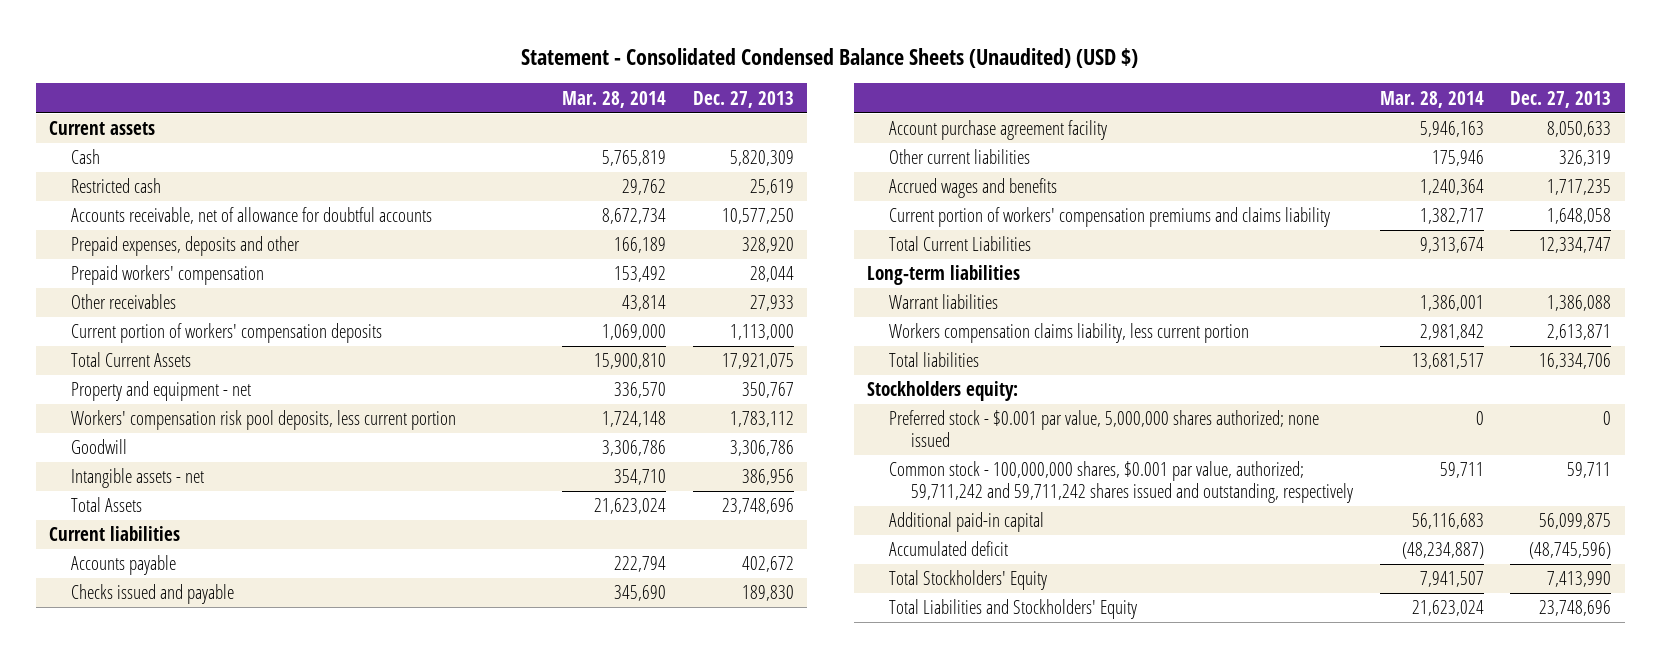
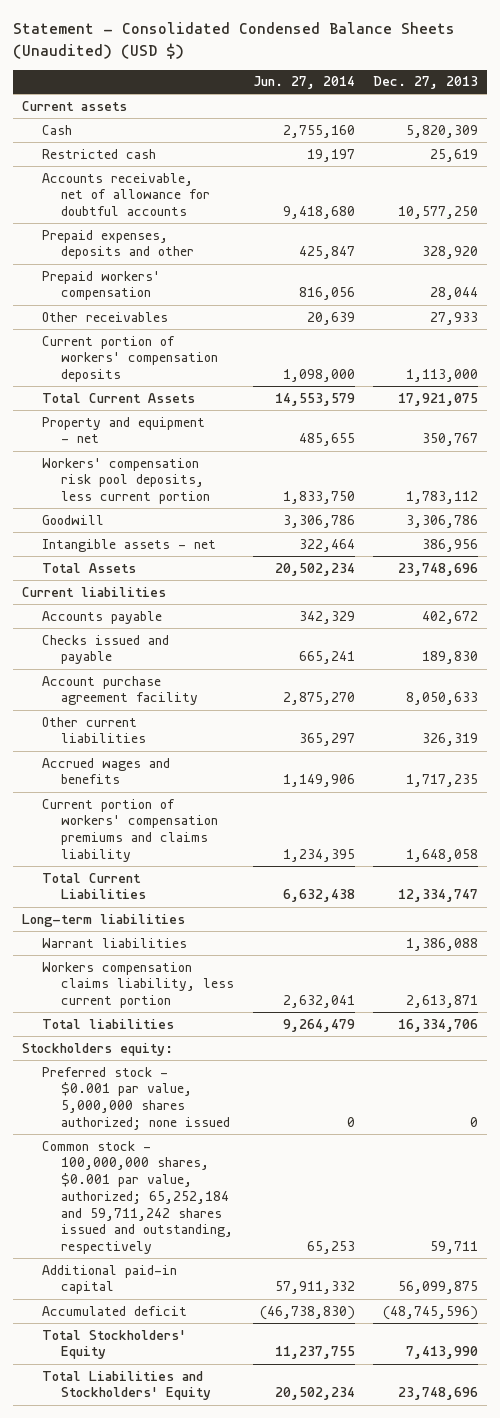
- | Mar. 28, 2014 | Dec. 27, 2013
+ | Jun. 27, 2014 | Dec. 27, 2013
- Common stock - 100,000,000 shares, $0.001 par value, authorized; 59,711,242 and 59,711,242 shares issued and outstanding, respectively | 59,711 | 59,711
+ Common stock - 100,000,000 shares, $0.001 par value, authorized; 65,252,184 and 59,711,242 shares issued and outstanding, respectively | 65,253 | 59,711

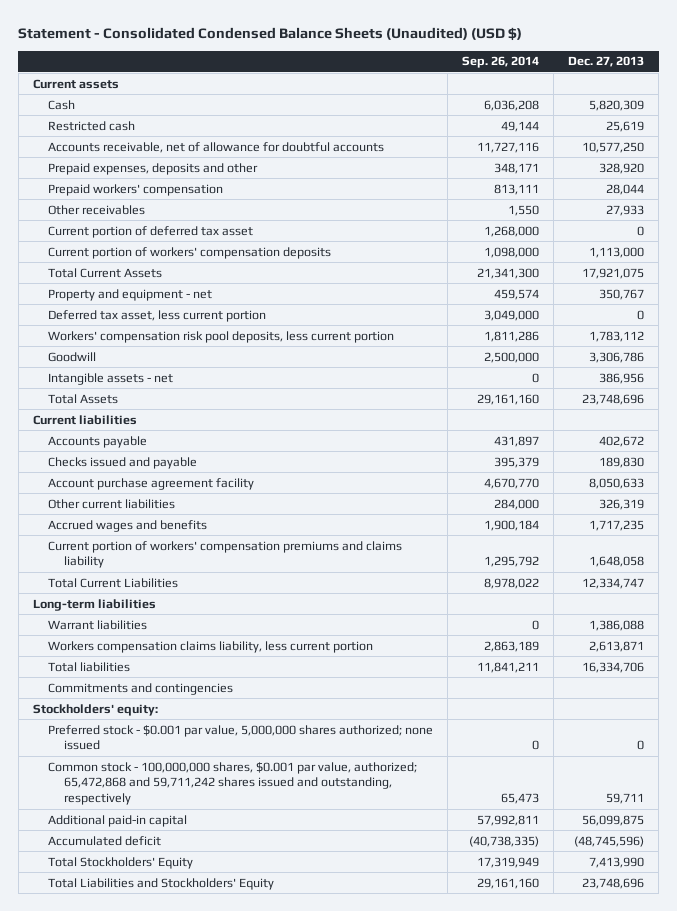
- | Jun. 27, 2014 | Dec. 27, 2013
+ | Sep. 26, 2014 | Dec. 27, 2013
+ Current portion of deferred tax asset | 1,268,000 | 0
+ Deferred tax asset, less current portion | 3,049,000 | 0
- Stockholders equity:
+ Commitments and contingencies
+ Stockholders' equity:
- Common stock - 100,000,000 shares, $0.001 par value, authorized; 65,252,184 and 59,711,242 shares issued and outstanding, respectively | 65,253 | 59,711
+ Common stock - 100,000,000 shares, $0.001 par value, authorized; 65,472,868 and 59,711,242 shares issued and outstanding, respectively | 65,473 | 59,711

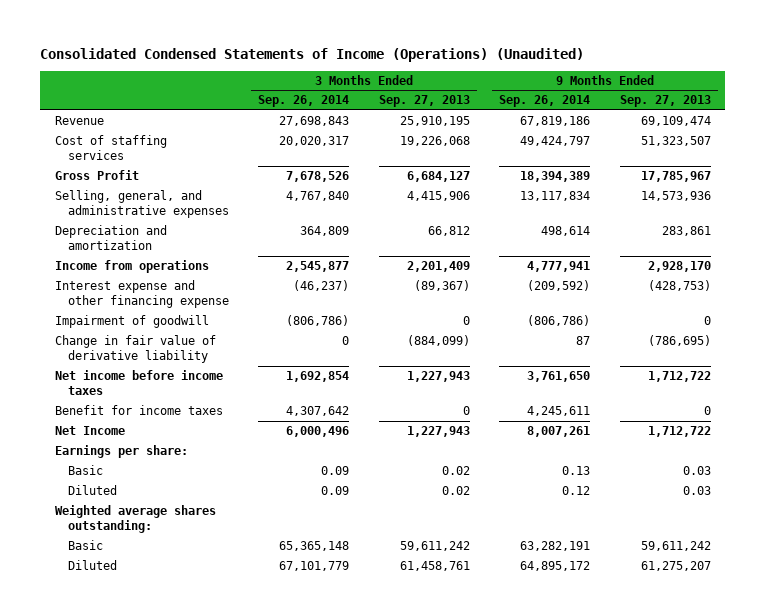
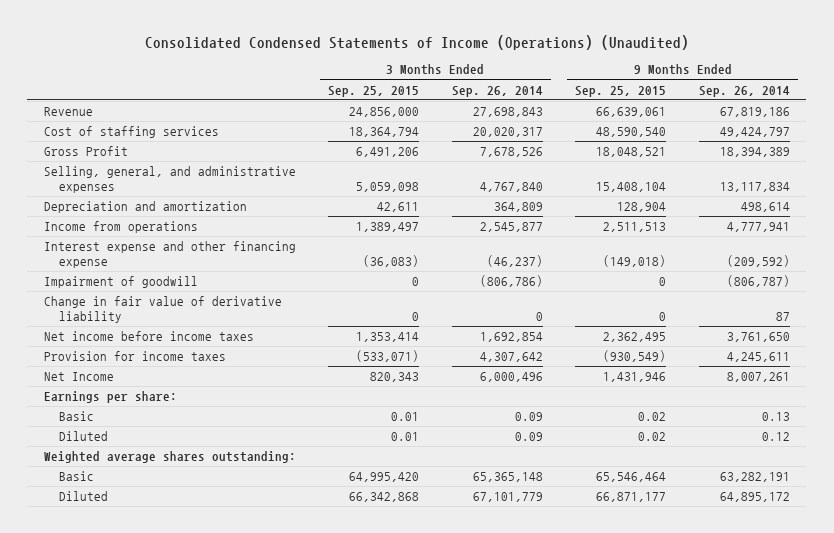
- | 3 Months Ended Sep. 26, 2014 | 3 Months Ended Sep. 27, 2013 | 9 Months Ended Sep. 26, 2014 | 9 Months Ended Sep. 27, 2013
+ | 3 Months Ended Sep. 25, 2015 | 3 Months Ended Sep. 26, 2014 | 9 Months Ended Sep. 25, 2015 | 9 Months Ended Sep. 26, 2014
- Impairment of goodwill | (806,786) | 0 | (806,786) | 0
+ Impairment of goodwill | 0 | (806,786) | 0 | (806,787)
- Benefit for income taxes | 4,307,642 | 0 | 4,245,611 | 0
+ Provision for income taxes | (533,071) | 4,307,642 | (930,549) | 4,245,611

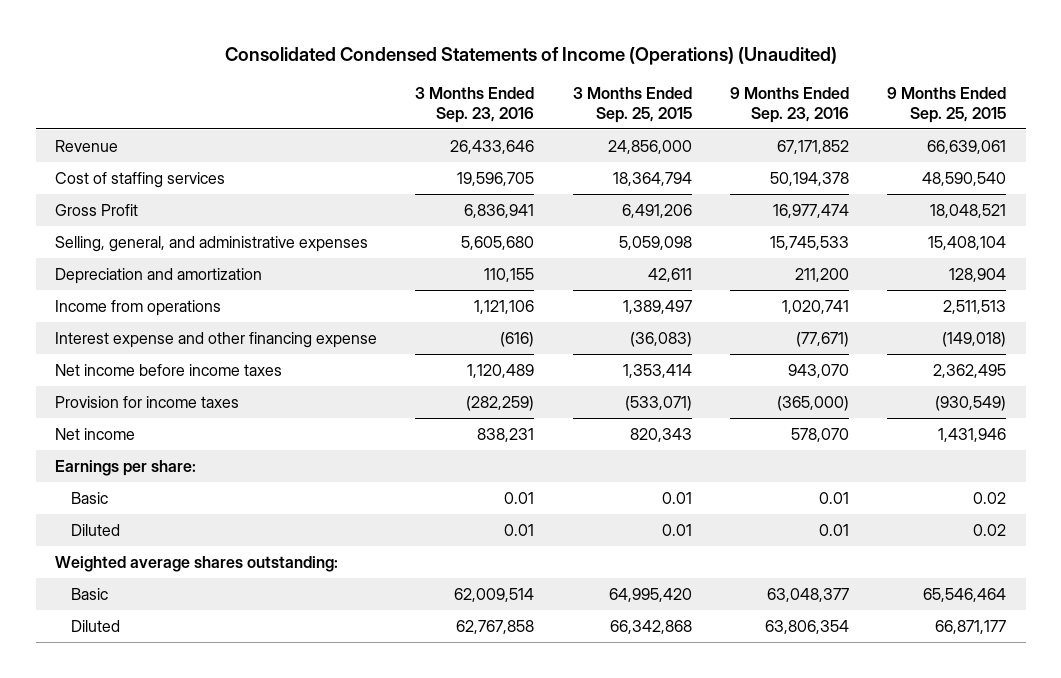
- | 3 Months Ended Sep. 25, 2015 | 3 Months Ended Sep. 26, 2014 | 9 Months Ended Sep. 25, 2015 | 9 Months Ended Sep. 26, 2014
+ | 3 Months Ended Sep. 23, 2016 | 3 Months Ended Sep. 25, 2015 | 9 Months Ended Sep. 23, 2016 | 9 Months Ended Sep. 25, 2015
- Impairment of goodwill | 0 | (806,786) | 0 | (806,787)
- Change in fair value of derivative liability | 0 | 0 | 0 | 87
- Net Income | 820,343 | 6,000,496 | 1,431,946 | 8,007,261
+ Net income | 838,231 | 820,343 | 578,070 | 1,431,946

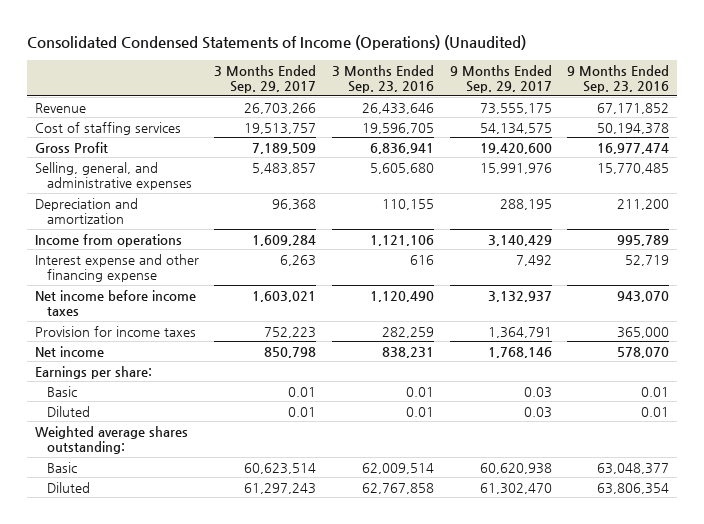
- | 3 Months Ended Sep. 23, 2016 | 3 Months Ended Sep. 25, 2015 | 9 Months Ended Sep. 23, 2016 | 9 Months Ended Sep. 25, 2015
+ | 3 Months Ended Sep. 29, 2017 | 3 Months Ended Sep. 23, 2016 | 9 Months Ended Sep. 29, 2017 | 9 Months Ended Sep. 23, 2016
- Selling, general, and administrative expenses | 5,605,680 | 5,059,098 | 15,745,533 | 15,408,104
+ Selling, general, and administrative expenses | 5,483,857 | 5,605,680 | 15,991,976 | 15,770,485
- Income from operations | 1,121,106 | 1,389,497 | 1,020,741 | 2,511,513
- Interest expense and other financing expense | (616) | (36,083) | (77,671) | (149,018)
- Net income before income taxes | 1,120,489 | 1,353,414 | 943,070 | 2,362,495
- Provision for income taxes | (282,259) | (533,071) | (365,000) | (930,549)
+ Income from operations | 1,609,284 | 1,121,106 | 3,140,429 | 995,789
+ Interest expense and other financing expense | 6,263 | 616 | 7,492 | 52,719
+ Net income before income taxes | 1,603,021 | 1,120,490 | 3,132,937 | 943,070
+ Provision for income taxes | 752,223 | 282,259 | 1,364,791 | 365,000

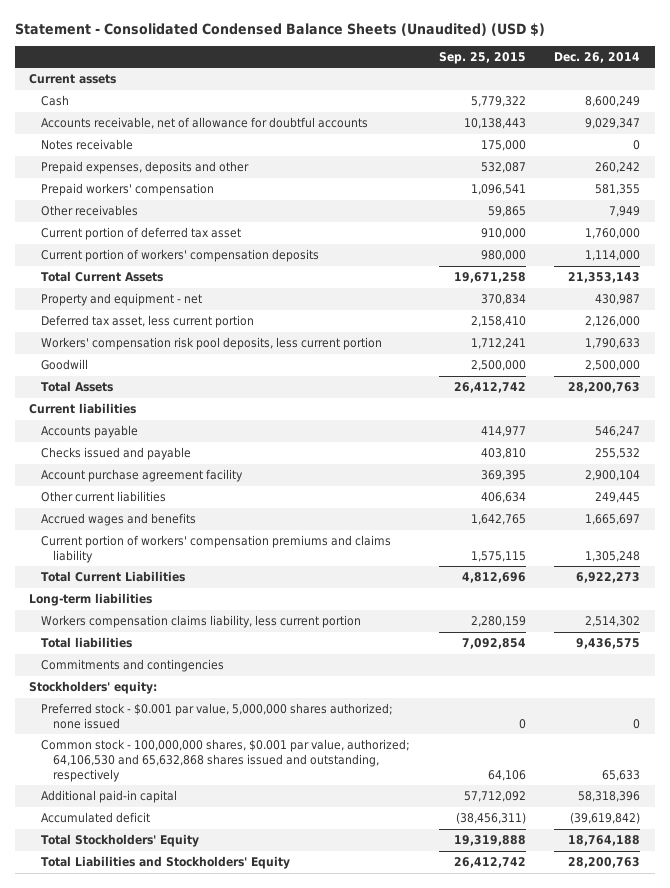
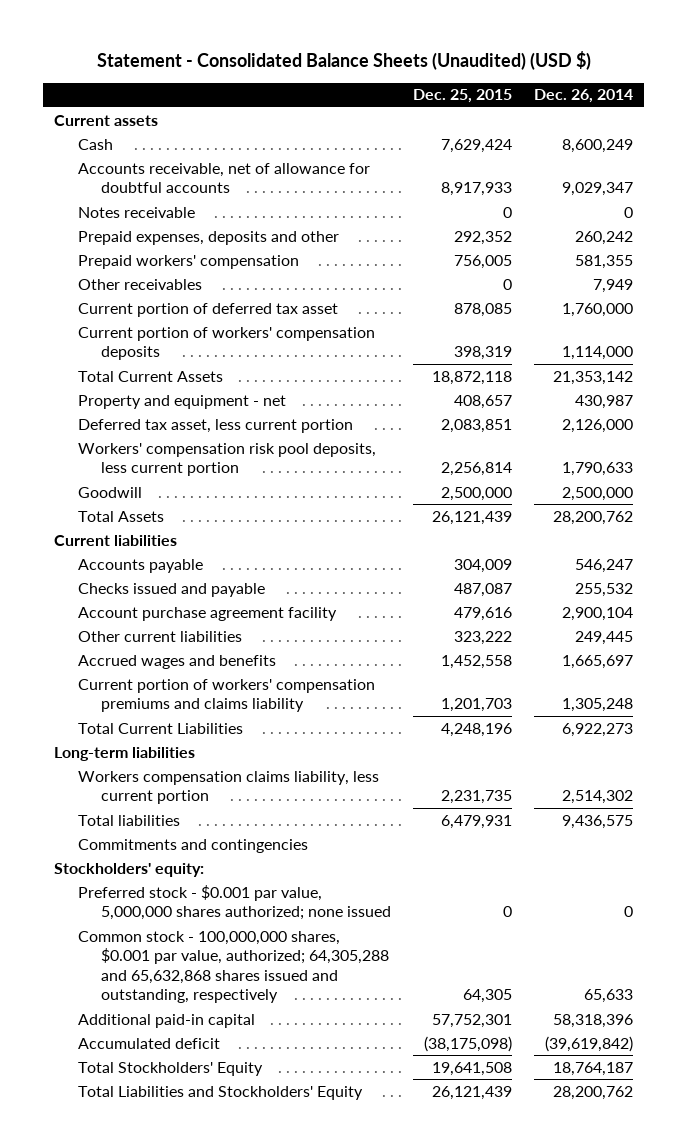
- Statement - Consolidated Condensed Balance Sheets (Unaudited) (USD $)
+ Statement - Consolidated Balance Sheets (Unaudited) (USD $)
- | Sep. 25, 2015 | Dec. 26, 2014
+ | Dec. 25, 2015 | Dec. 26, 2014
- Total Current Assets | 19,671,258 | 21,353,143
+ Total Current Assets | 18,872,118 | 21,353,142
- Total Assets | 26,412,742 | 28,200,763
+ Total Assets | 26,121,439 | 28,200,762
- Common stock - 100,000,000 shares, $0.001 par value, authorized; 64,106,530 and 65,632,868 shares issued and outstanding, respectively | 64,106 | 65,633
+ Common stock - 100,000,000 shares, $0.001 par value, authorized; 64,305,288 and 65,632,868 shares issued and outstanding, respectively | 64,305 | 65,633
- Total Stockholders' Equity | 19,319,888 | 18,764,188
- Total Liabilities and Stockholders' Equity | 26,412,742 | 28,200,763
+ Total Stockholders' Equity | 19,641,508 | 18,764,187
+ Total Liabilities and Stockholders' Equity | 26,121,439 | 28,200,762

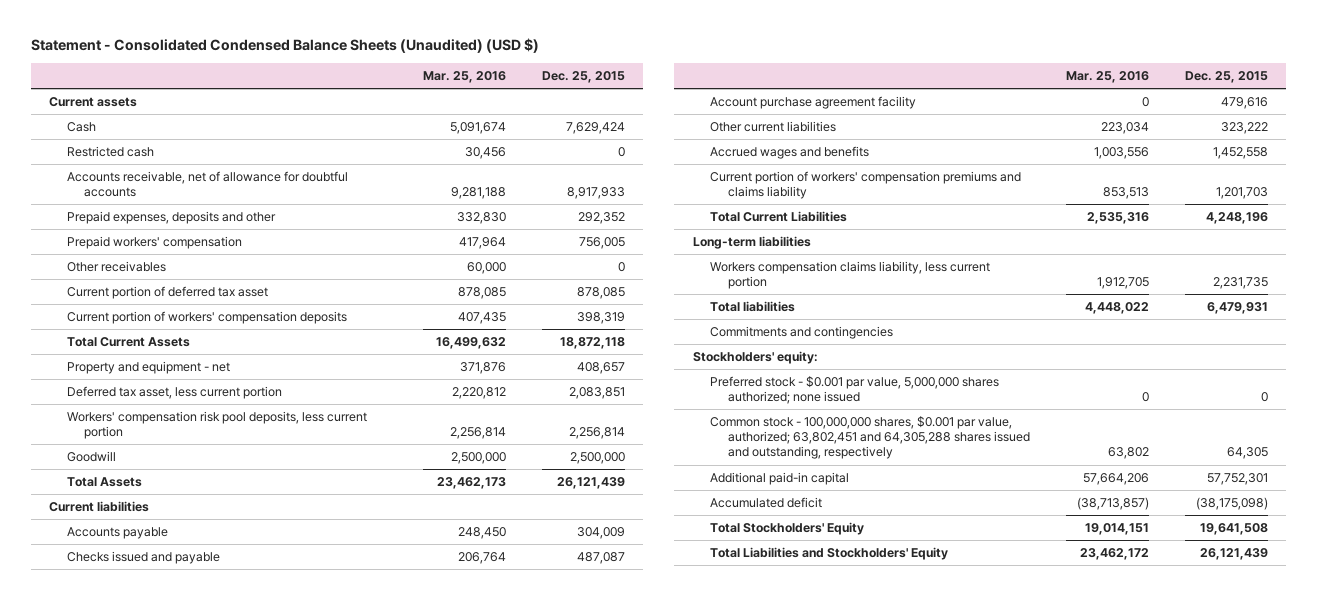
- Statement - Consolidated Balance Sheets (Unaudited) (USD $)
+ Statement - Consolidated Condensed Balance Sheets (Unaudited) (USD $)
- | Dec. 25, 2015 | Dec. 26, 2014
+ | Mar. 25, 2016 | Dec. 25, 2015
+ Restricted cash | 30,456 | 0
- Notes receivable | 0 | 0
- Common stock - 100,000,000 shares, $0.001 par value, authorized; 64,305,288 and 65,632,868 shares issued and outstanding, respectively | 64,305 | 65,633
+ Common stock - 100,000,000 shares, $0.001 par value, authorized; 63,802,451 and 64,305,288 shares issued and outstanding, respectively | 63,802 | 64,305

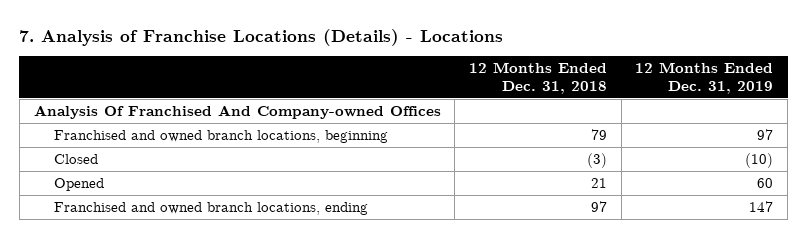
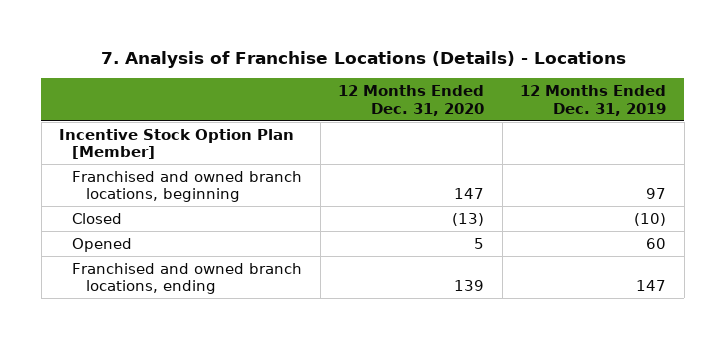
- | 12 Months Ended Dec. 31, 2018 | 12 Months Ended Dec. 31, 2019
+ | 12 Months Ended Dec. 31, 2020 | 12 Months Ended Dec. 31, 2019
- Analysis Of Franchised And Company-owned Offices
+ Incentive Stock Option Plan [Member]

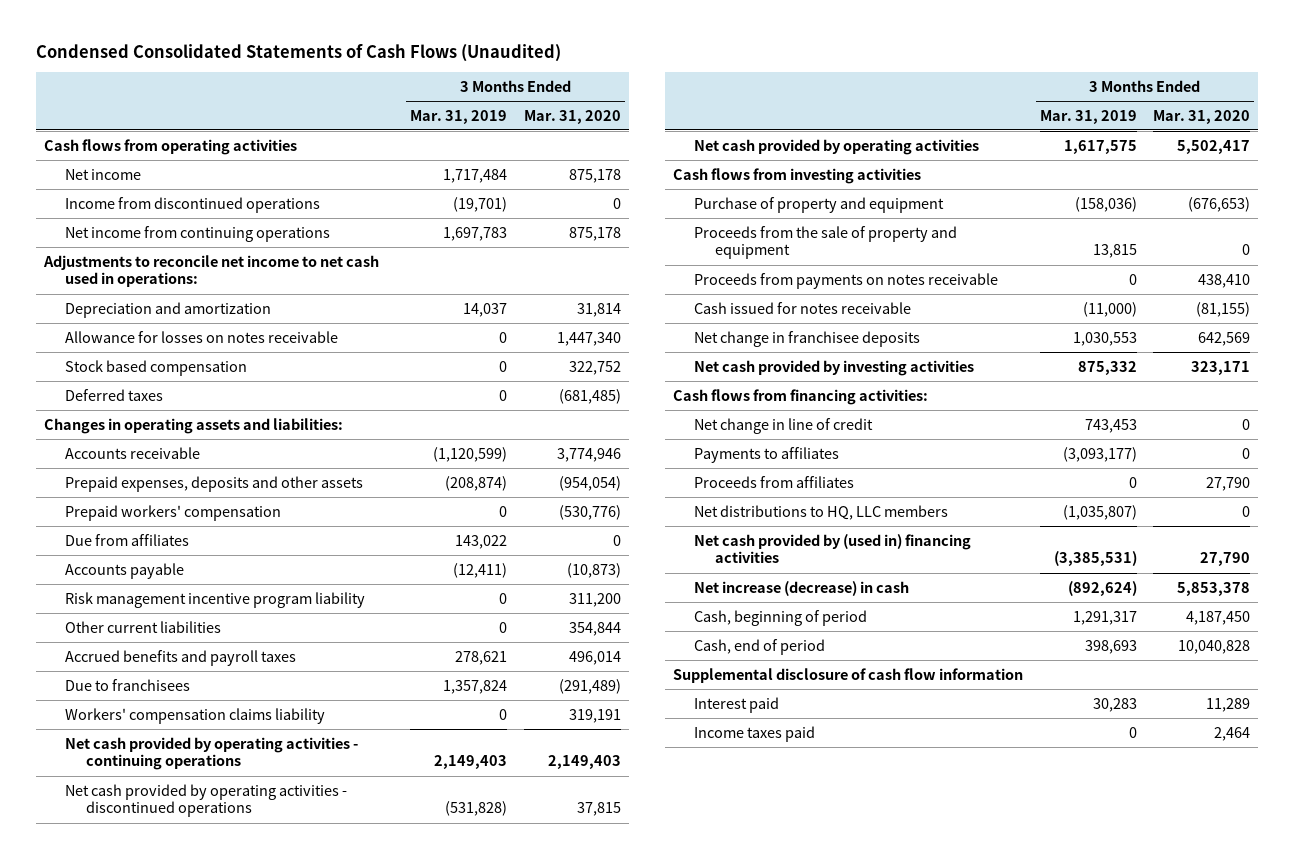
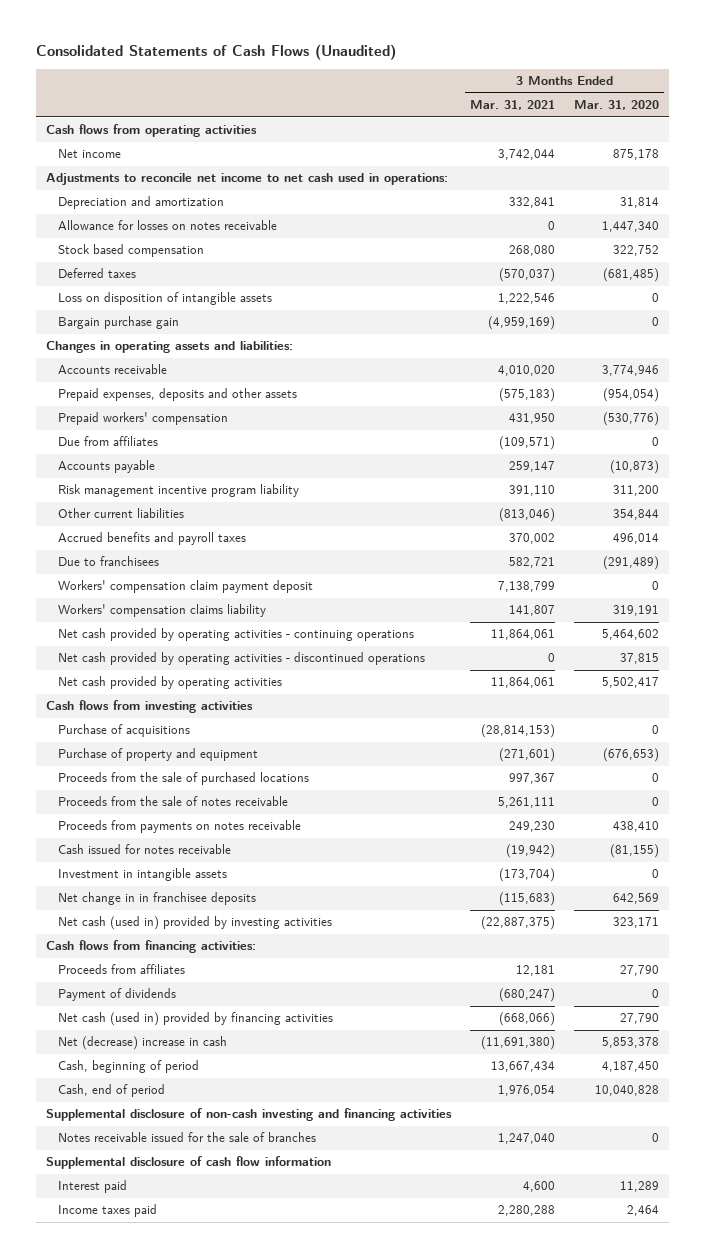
- Condensed Consolidated Statements of Cash Flows (Unaudited)
+ Consolidated Statements of Cash Flows (Unaudited)
- | 3 Months Ended Mar. 31, 2019 | 3 Months Ended Mar. 31, 2020
+ | 3 Months Ended Mar. 31, 2021 | 3 Months Ended Mar. 31, 2020
- Income from discontinued operations | (19,701) | 0
- Net income from continuing operations | 1,697,783 | 875,178
+ Loss on disposition of intangible assets | 1,222,546 | 0
+ Bargain purchase gain | (4,959,169) | 0
+ Workers' compensation claim payment deposit | 7,138,799 | 0
- Net cash provided by operating activities - continuing operations | 2,149,403 | 2,149,403
+ Net cash provided by operating activities - continuing operations | 11,864,061 | 5,464,602
+ Purchase of acquisitions | (28,814,153) | 0
- Proceeds from the sale of property and equipment | 13,815 | 0
+ Proceeds from the sale of purchased locations | 997,367 | 0
+ Proceeds from the sale of notes receivable | 5,261,111 | 0
- Net change in franchisee deposits | 1,030,553 | 642,569
- Net cash provided by investing activities | 875,332 | 323,171
+ Investment in intangible assets | (173,704) | 0
+ Net change in in franchisee deposits | (115,683) | 642,569
+ Net cash (used in) provided by investing activities | (22,887,375) | 323,171
- Net change in line of credit | 743,453 | 0
- Payments to affiliates | (3,093,177) | 0
- Net distributions to HQ, LLC members | (1,035,807) | 0
- Net cash provided by (used in) financing activities | (3,385,531) | 27,790
- Net increase (decrease) in cash | (892,624) | 5,853,378
+ Payment of dividends | (680,247) | 0
+ Net cash (used in) provided by financing activities | (668,066) | 27,790
+ Net (decrease) increase in cash | (11,691,380) | 5,853,378
+ Supplemental disclosure of non-cash investing and financing activities
+ Notes receivable issued for the sale of branches | 1,247,040 | 0

